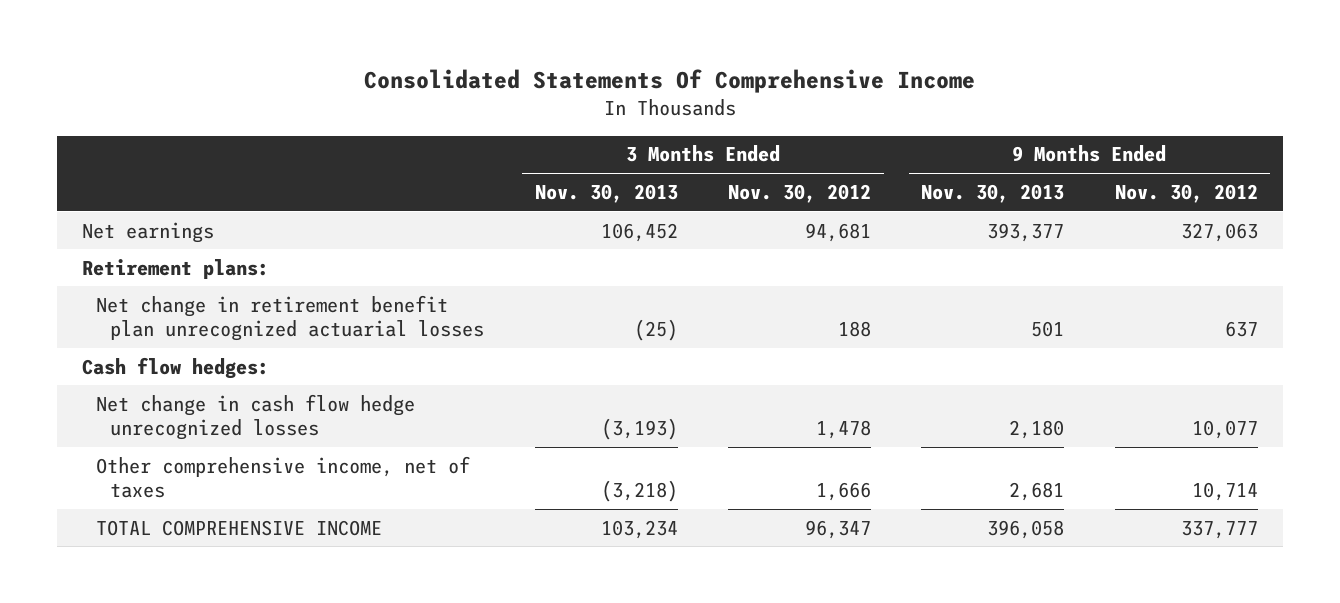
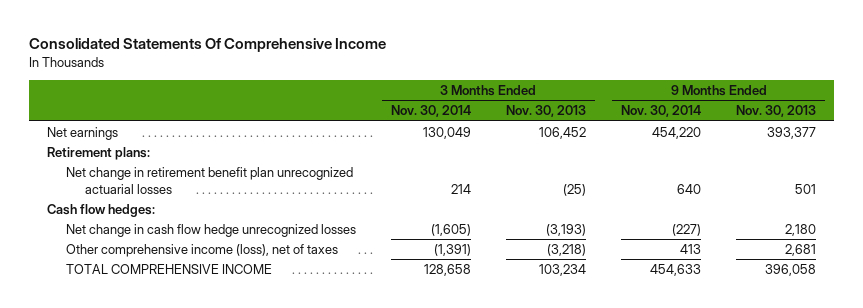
- | 3 Months Ended Nov. 30, 2013 | 3 Months Ended Nov. 30, 2012 | 9 Months Ended Nov. 30, 2013 | 9 Months Ended Nov. 30, 2012
+ | 3 Months Ended Nov. 30, 2014 | 3 Months Ended Nov. 30, 2013 | 9 Months Ended Nov. 30, 2014 | 9 Months Ended Nov. 30, 2013
- Other comprehensive income, net of taxes | (3,218) | 1,666 | 2,681 | 10,714
+ Other comprehensive income (loss), net of taxes | (1,391) | (3,218) | 413 | 2,681

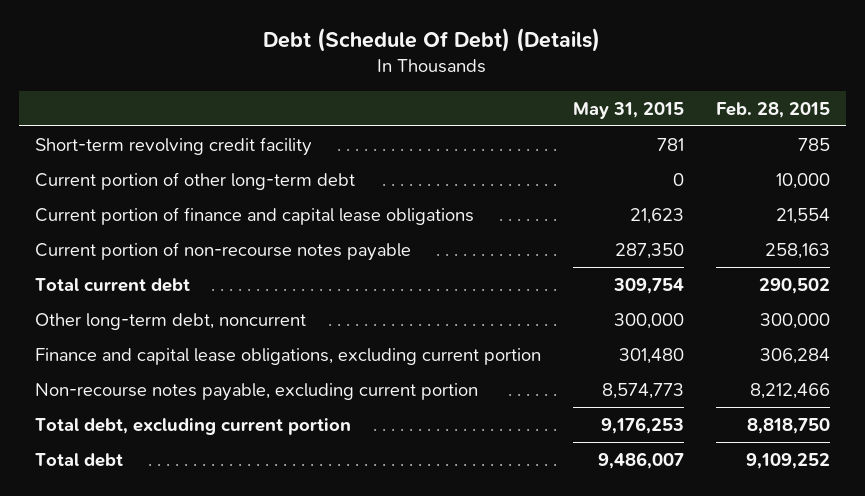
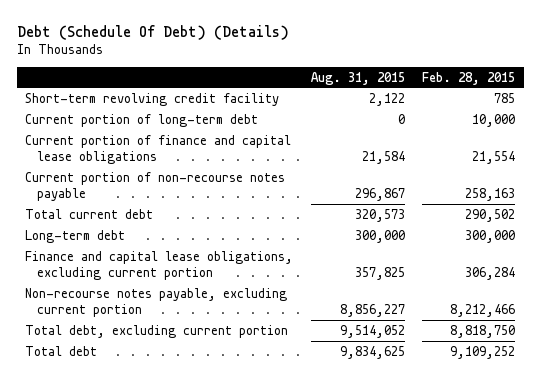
- | May 31, 2015 | Feb. 28, 2015
+ | Aug. 31, 2015 | Feb. 28, 2015
- Current portion of other long-term debt | 0 | 10,000
+ Current portion of long-term debt | 0 | 10,000
- Other long-term debt, noncurrent | 300,000 | 300,000
+ Long-term debt | 300,000 | 300,000

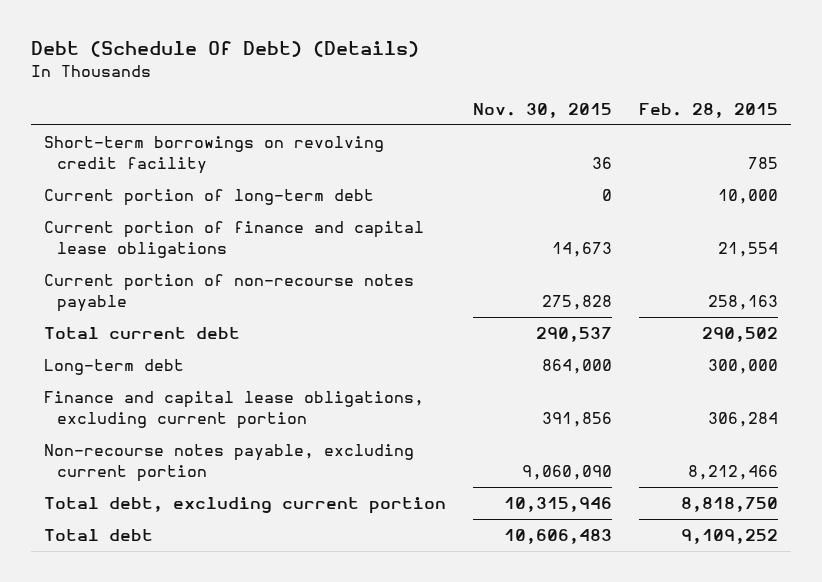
- | Aug. 31, 2015 | Feb. 28, 2015
+ | Nov. 30, 2015 | Feb. 28, 2015
- Short-term revolving credit facility | 2,122 | 785
+ Short-term borrowings on revolving credit facility | 36 | 785

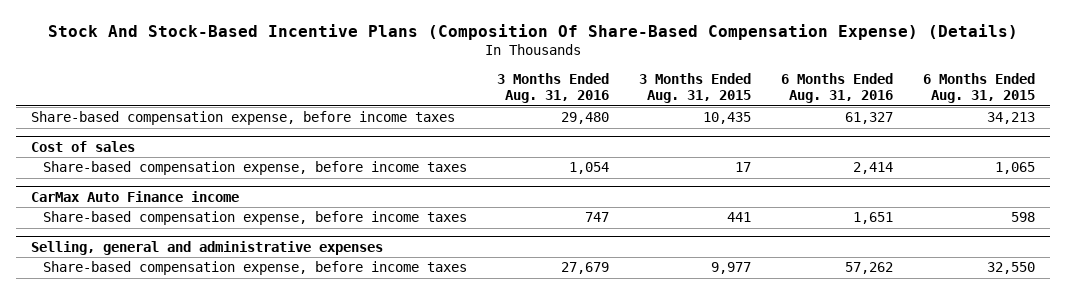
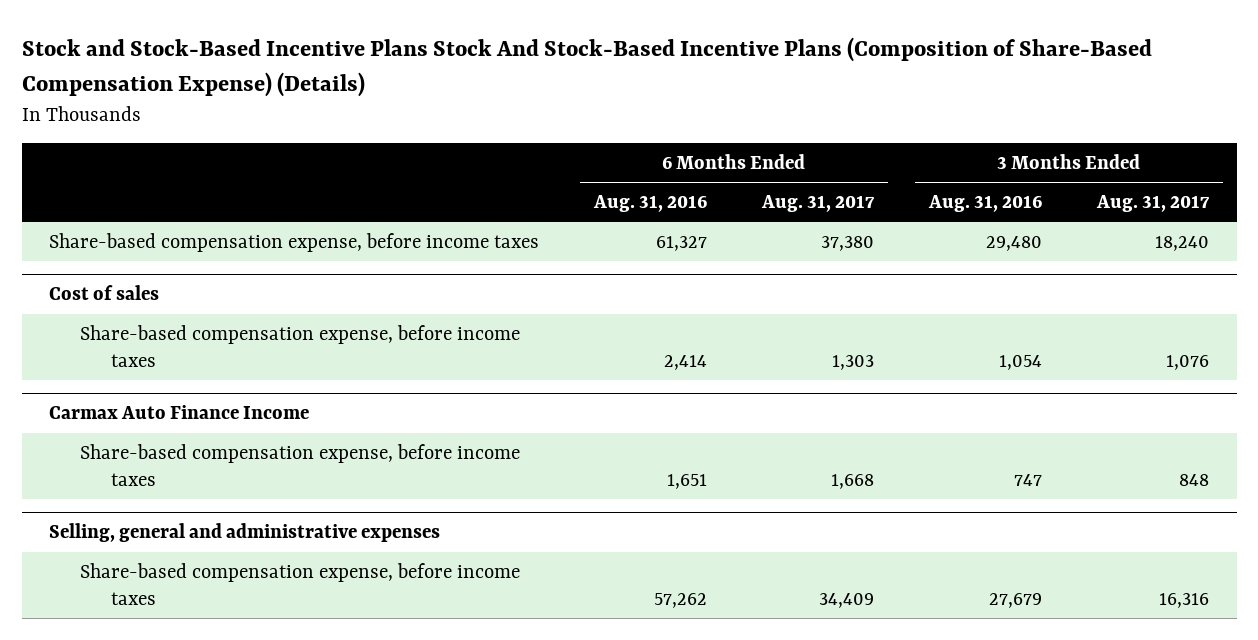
- Stock And Stock-Based Incentive Plans (Composition Of Share-Based Compensation Expense) (Details)
+ Stock and Stock-Based Incentive Plans Stock And Stock-Based Incentive Plans (Composition of Share-Based Compensation Expense) (Details)
- | 3 Months Ended Aug. 31, 2016 | 3 Months Ended Aug. 31, 2015 | 6 Months Ended Aug. 31, 2016 | 6 Months Ended Aug. 31, 2015
+ | 6 Months Ended Aug. 31, 2016 | 6 Months Ended Aug. 31, 2017 | 3 Months Ended Aug. 31, 2016 | 3 Months Ended Aug. 31, 2017
- CarMax Auto Finance income
+ Carmax Auto Finance Income

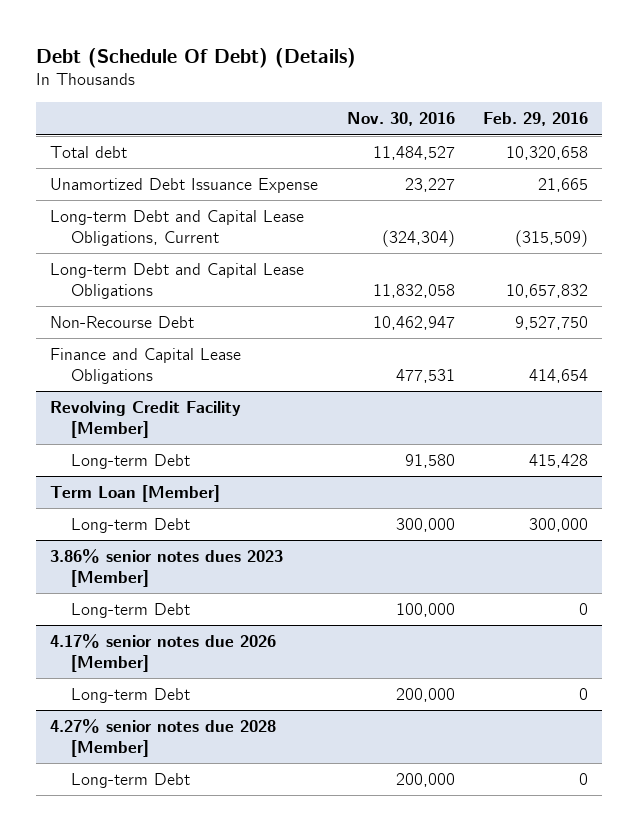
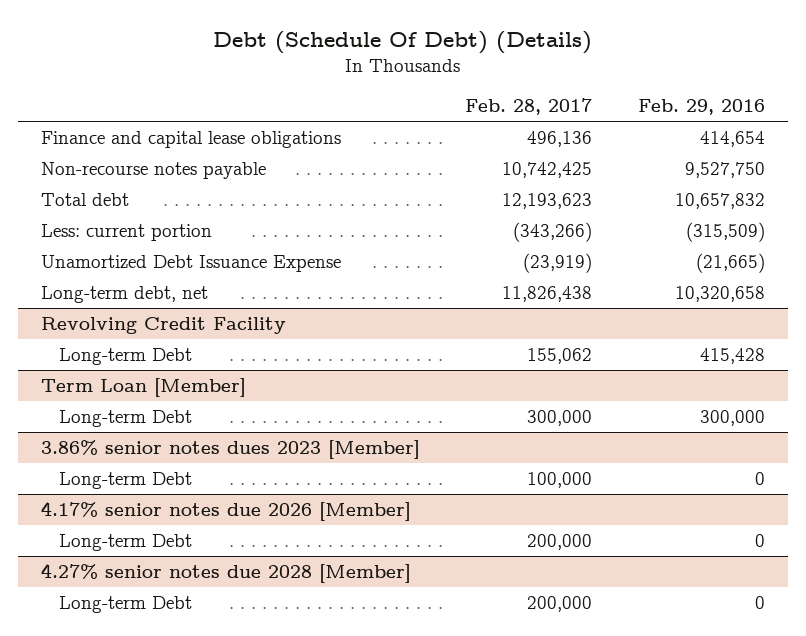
- | Nov. 30, 2016 | Feb. 29, 2016
+ | Feb. 28, 2017 | Feb. 29, 2016
- Total debt | 11,484,527 | 10,320,658
- Unamortized Debt Issuance Expense | 23,227 | 21,665
- Long-term Debt and Capital Lease Obligations, Current | (324,304) | (315,509)
- Long-term Debt and Capital Lease Obligations | 11,832,058 | 10,657,832
- Non-Recourse Debt | 10,462,947 | 9,527,750
- Finance and Capital Lease Obligations | 477,531 | 414,654
- Revolving Credit Facility [Member]
+ Finance and capital lease obligations | 496,136 | 414,654
+ Non-recourse notes payable | 10,742,425 | 9,527,750
+ Total debt | 12,193,623 | 10,657,832
+ Less: current portion | (343,266) | (315,509)
+ Unamortized Debt Issuance Expense | (23,919) | (21,665)
+ Long-term debt, net | 11,826,438 | 10,320,658
+ Revolving Credit Facility

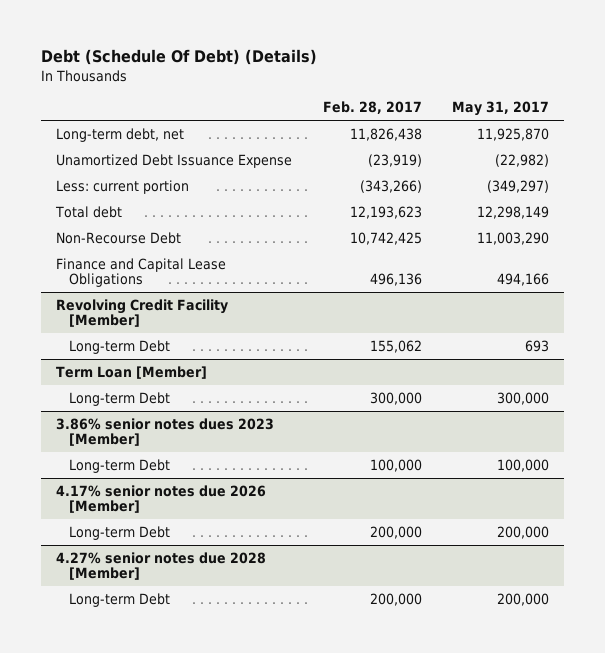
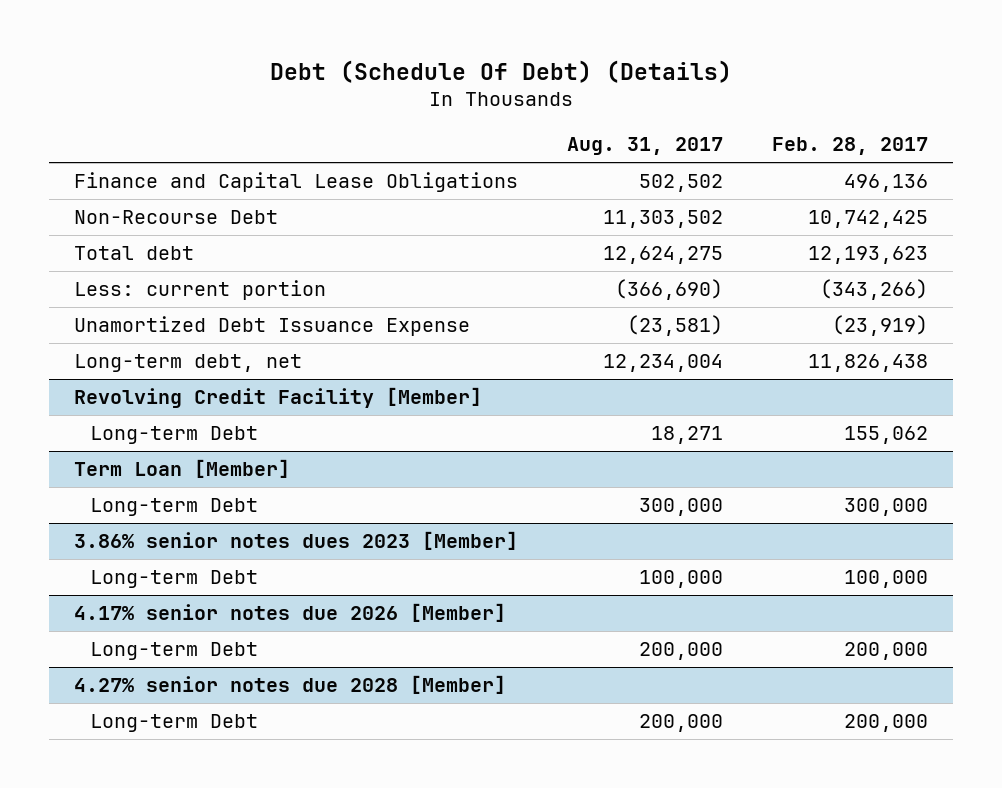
- | Feb. 28, 2017 | May 31, 2017
+ | Aug. 31, 2017 | Feb. 28, 2017
moved down: Non-Recourse Debt | 11,303,502 | 10,742,425
moved down: Total debt | 12,624,275 | 12,193,623
moved down: Less: current portion | (366,690) | (343,266)
moved down: Unamortized Debt Issuance Expense | (23,581) | (23,919)
moved down: Long-term debt, net | 12,234,004 | 11,826,438

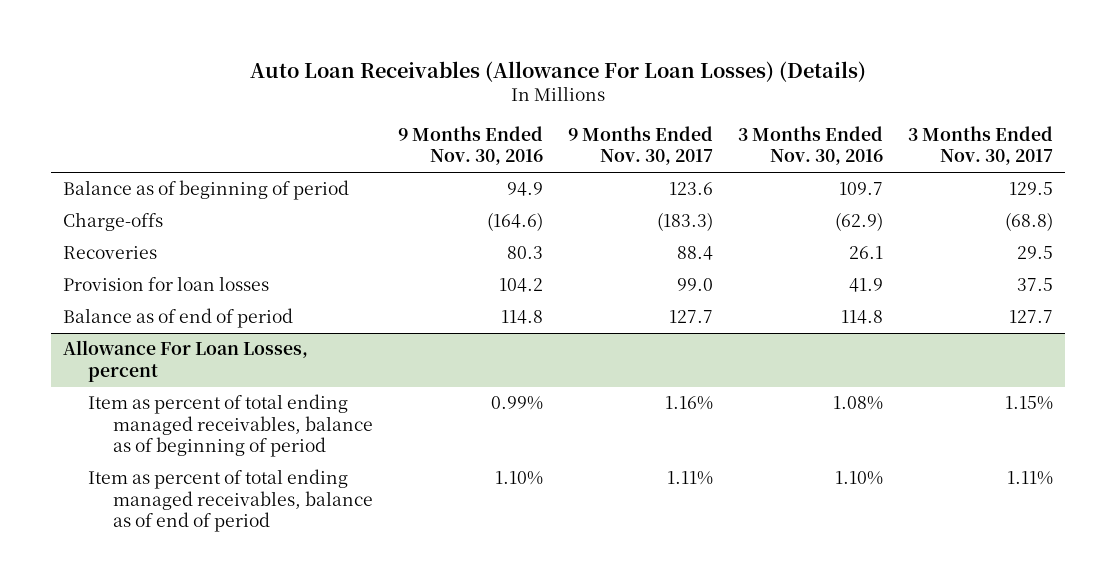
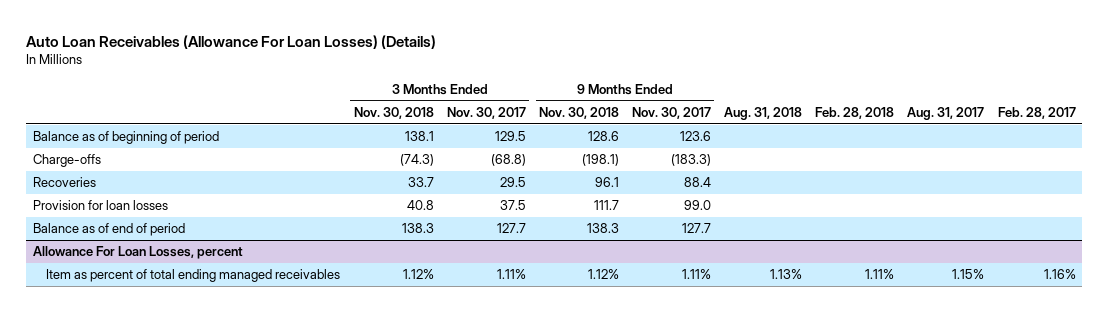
- | 9 Months Ended Nov. 30, 2016 | 9 Months Ended Nov. 30, 2017 | 3 Months Ended Nov. 30, 2016 | 3 Months Ended Nov. 30, 2017
+ | 3 Months Ended Nov. 30, 2018 | 3 Months Ended Nov. 30, 2017 | 9 Months Ended Nov. 30, 2018 | 9 Months Ended Nov. 30, 2017 | Aug. 31, 2018 | Feb. 28, 2018 | Aug. 31, 2017 | Feb. 28, 2017
@ Allowance For Loan Losses, percent
- Item as percent of total ending managed receivables, balance as of beginning of period | 0.99% | 1.16% | 1.08% | 1.15%
- Item as percent of total ending managed receivables, balance as of end of period | 1.10% | 1.11% | 1.10% | 1.11%
+ Item as percent of total ending managed receivables | 1.12% | 1.11% | 1.12% | 1.11% | 1.13% | 1.11% | 1.15% | 1.16%

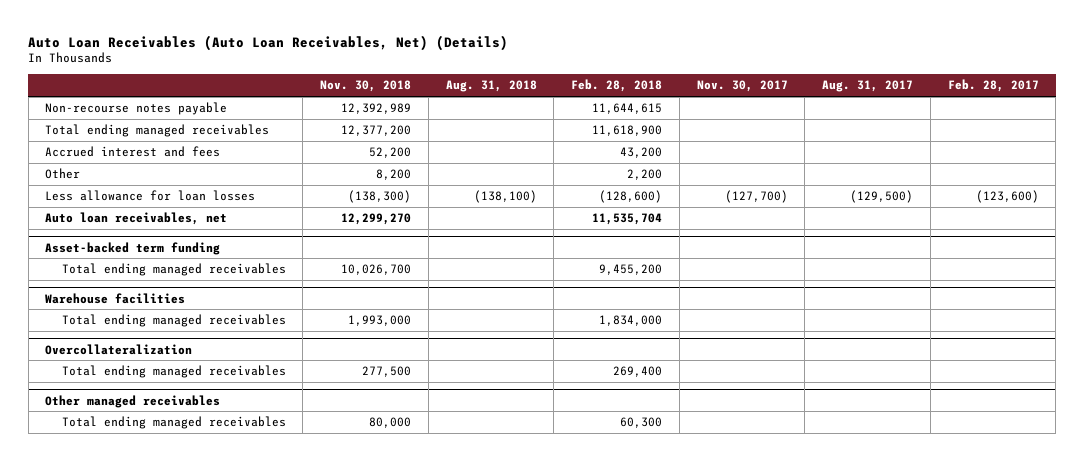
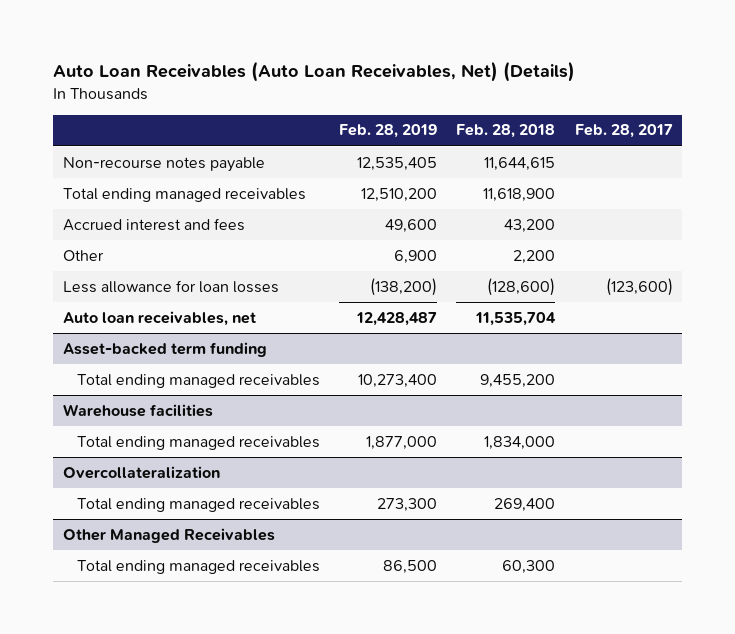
- | Nov. 30, 2018 | Aug. 31, 2018 | Feb. 28, 2018 | Nov. 30, 2017 | Aug. 31, 2017 | Feb. 28, 2017
+ | Feb. 28, 2019 | Feb. 28, 2018 | Feb. 28, 2017
- Other managed receivables
+ Other Managed Receivables

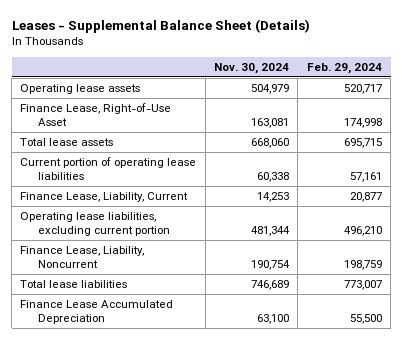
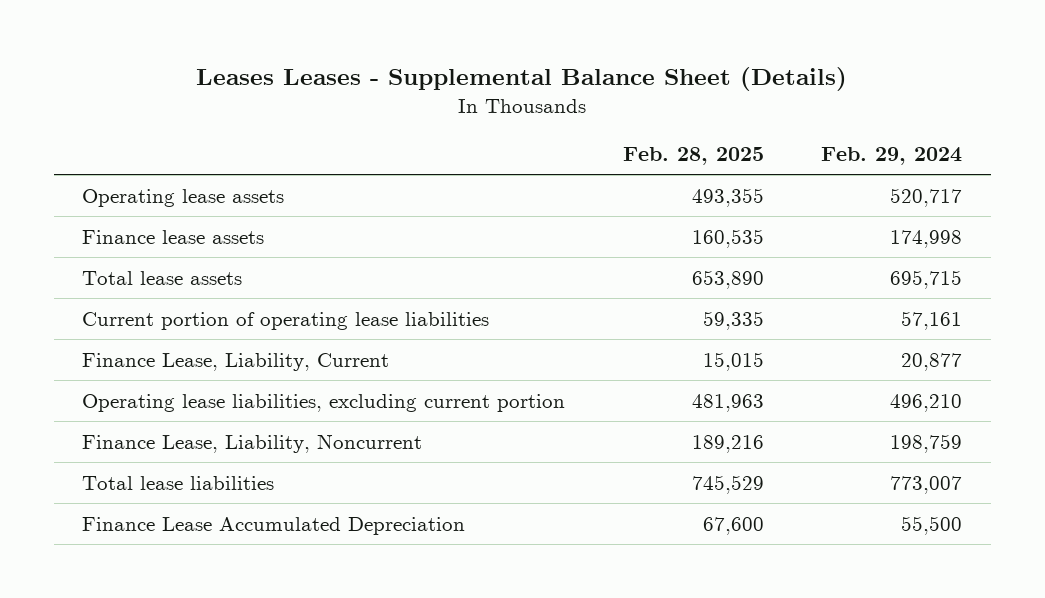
- Leases - Supplemental Balance Sheet (Details)
+ Leases Leases - Supplemental Balance Sheet (Details)
- | Nov. 30, 2024 | Feb. 29, 2024
+ | Feb. 28, 2025 | Feb. 29, 2024
- Finance Lease, Right-of-Use Asset | 163,081 | 174,998
+ Finance lease assets | 160,535 | 174,998

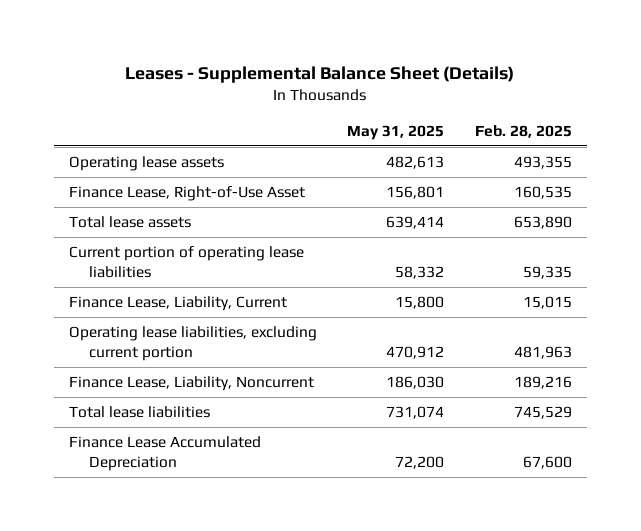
- Leases Leases - Supplemental Balance Sheet (Details)
+ Leases - Supplemental Balance Sheet (Details)
- | Feb. 28, 2025 | Feb. 29, 2024
+ | May 31, 2025 | Feb. 28, 2025
- Finance lease assets | 160,535 | 174,998
+ Finance Lease, Right-of-Use Asset | 156,801 | 160,535

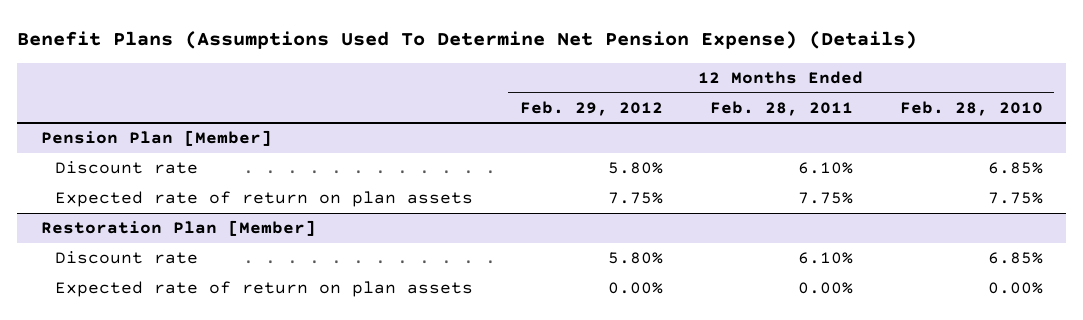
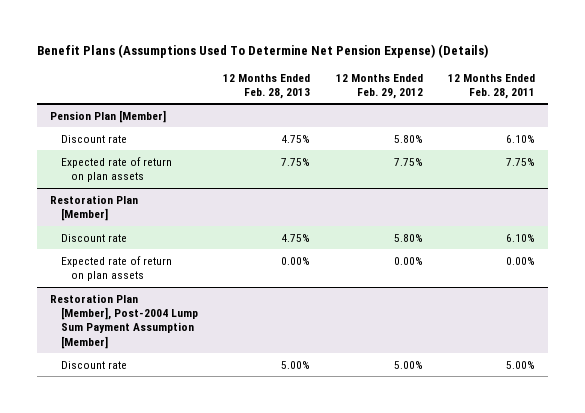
- | 12 Months Ended Feb. 29, 2012 | 12 Months Ended Feb. 28, 2011 | 12 Months Ended Feb. 28, 2010
+ | 12 Months Ended Feb. 28, 2013 | 12 Months Ended Feb. 29, 2012 | 12 Months Ended Feb. 28, 2011
+ Restoration Plan [Member], Post-2004 Lump Sum Payment Assumption [Member]
+ Discount rate | 5.00% | 5.00% | 5.00%

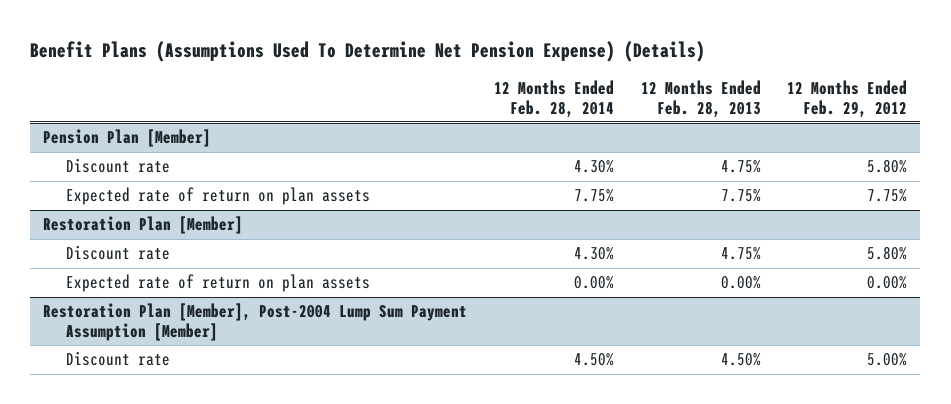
- | 12 Months Ended Feb. 28, 2013 | 12 Months Ended Feb. 29, 2012 | 12 Months Ended Feb. 28, 2011
+ | 12 Months Ended Feb. 28, 2014 | 12 Months Ended Feb. 28, 2013 | 12 Months Ended Feb. 29, 2012
@ Restoration Plan [Member], Post-2004 Lump Sum Payment Assumption [Member]
- Discount rate | 5.00% | 5.00% | 5.00%
+ Discount rate | 4.50% | 4.50% | 5.00%

